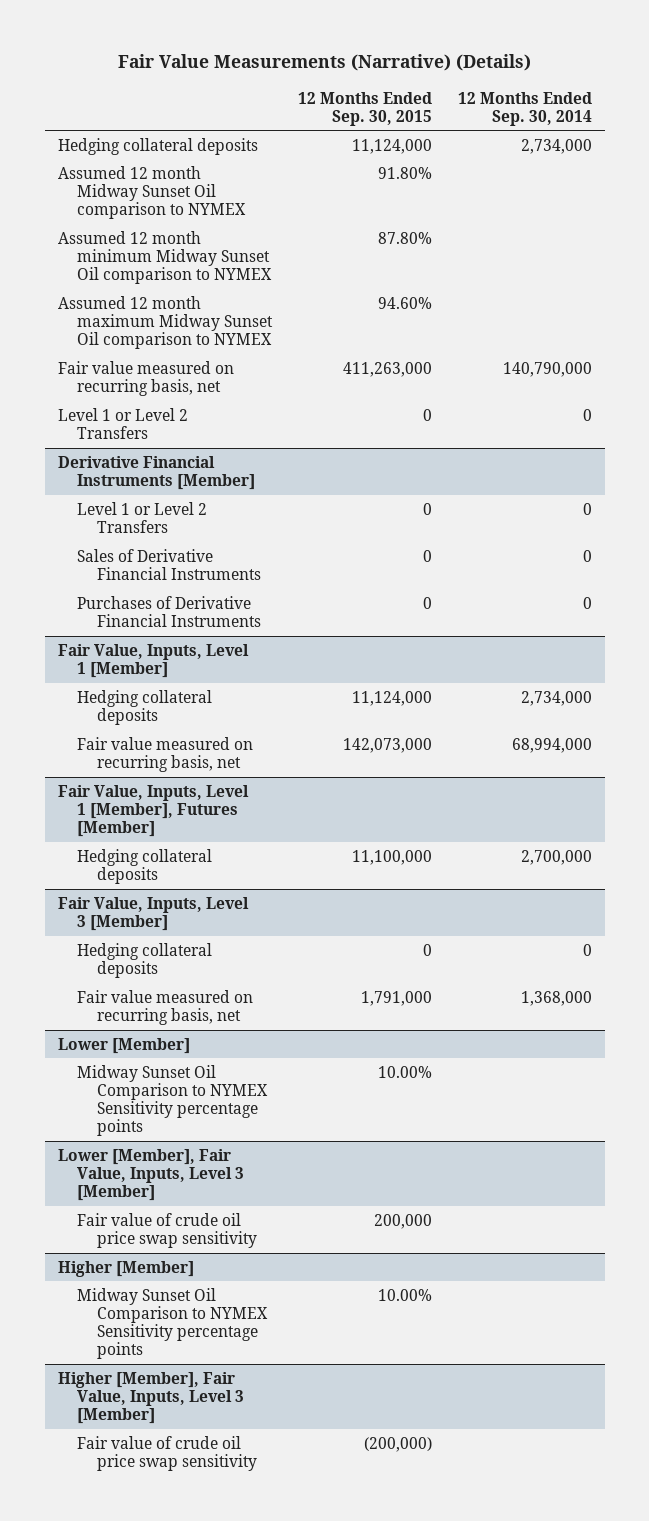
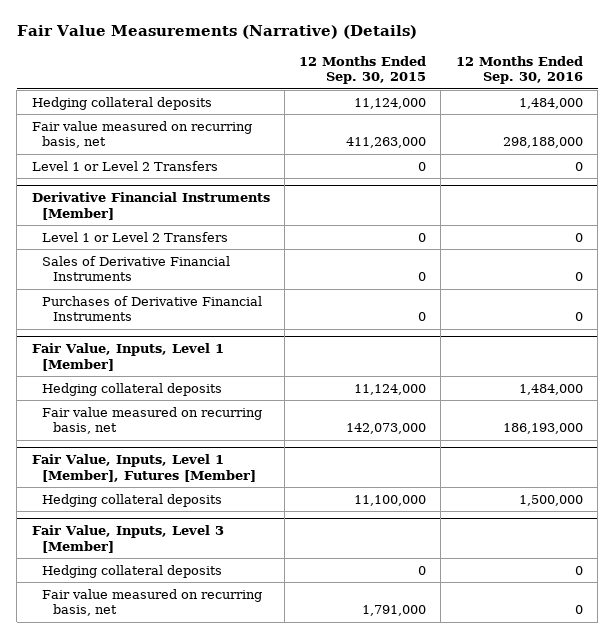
- | 12 Months Ended Sep. 30, 2015 | 12 Months Ended Sep. 30, 2014
+ | 12 Months Ended Sep. 30, 2015 | 12 Months Ended Sep. 30, 2016
- Assumed 12 month Midway Sunset Oil comparison to NYMEX | 91.80% |
- Assumed 12 month minimum Midway Sunset Oil comparison to NYMEX | 87.80% |
- Assumed 12 month maximum Midway Sunset Oil comparison to NYMEX | 94.60% |
- Lower [Member]
- Midway Sunset Oil Comparison to NYMEX Sensitivity percentage points | 10.00% |
- Lower [Member], Fair Value, Inputs, Level 3 [Member]
- Fair value of crude oil price swap sensitivity | 200,000 |
- Higher [Member]
- Midway Sunset Oil Comparison to NYMEX Sensitivity percentage points | 10.00% |
- Higher [Member], Fair Value, Inputs, Level 3 [Member]
- Fair value of crude oil price swap sensitivity | (200,000) |

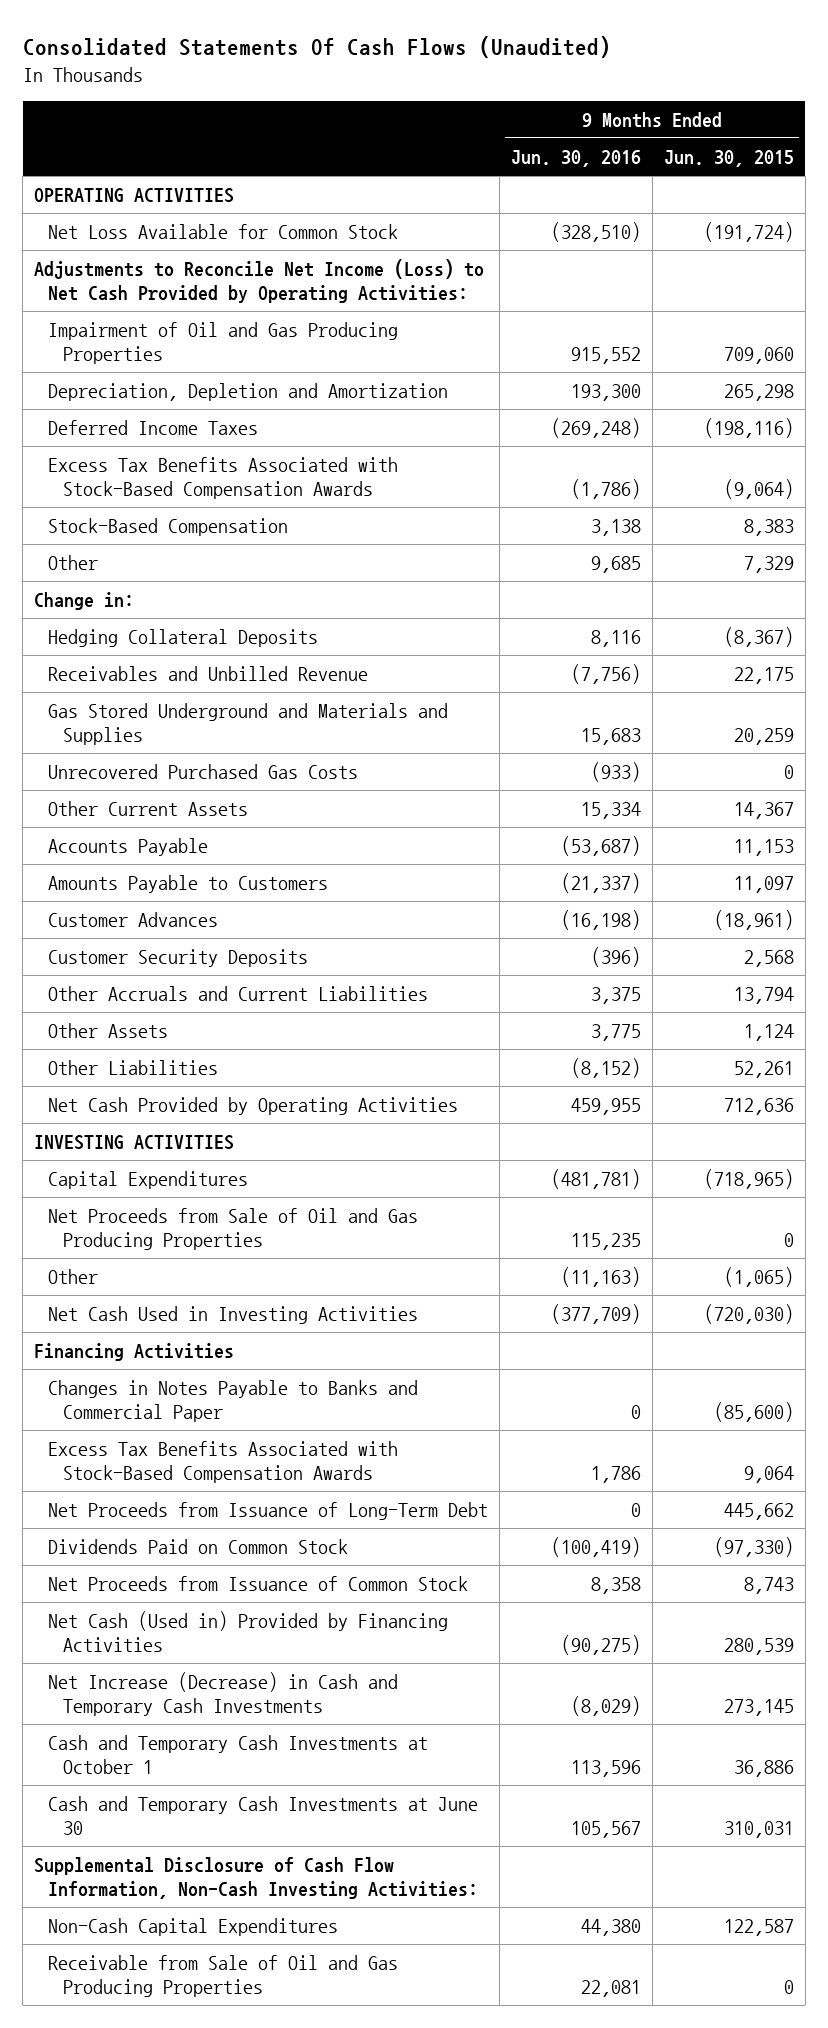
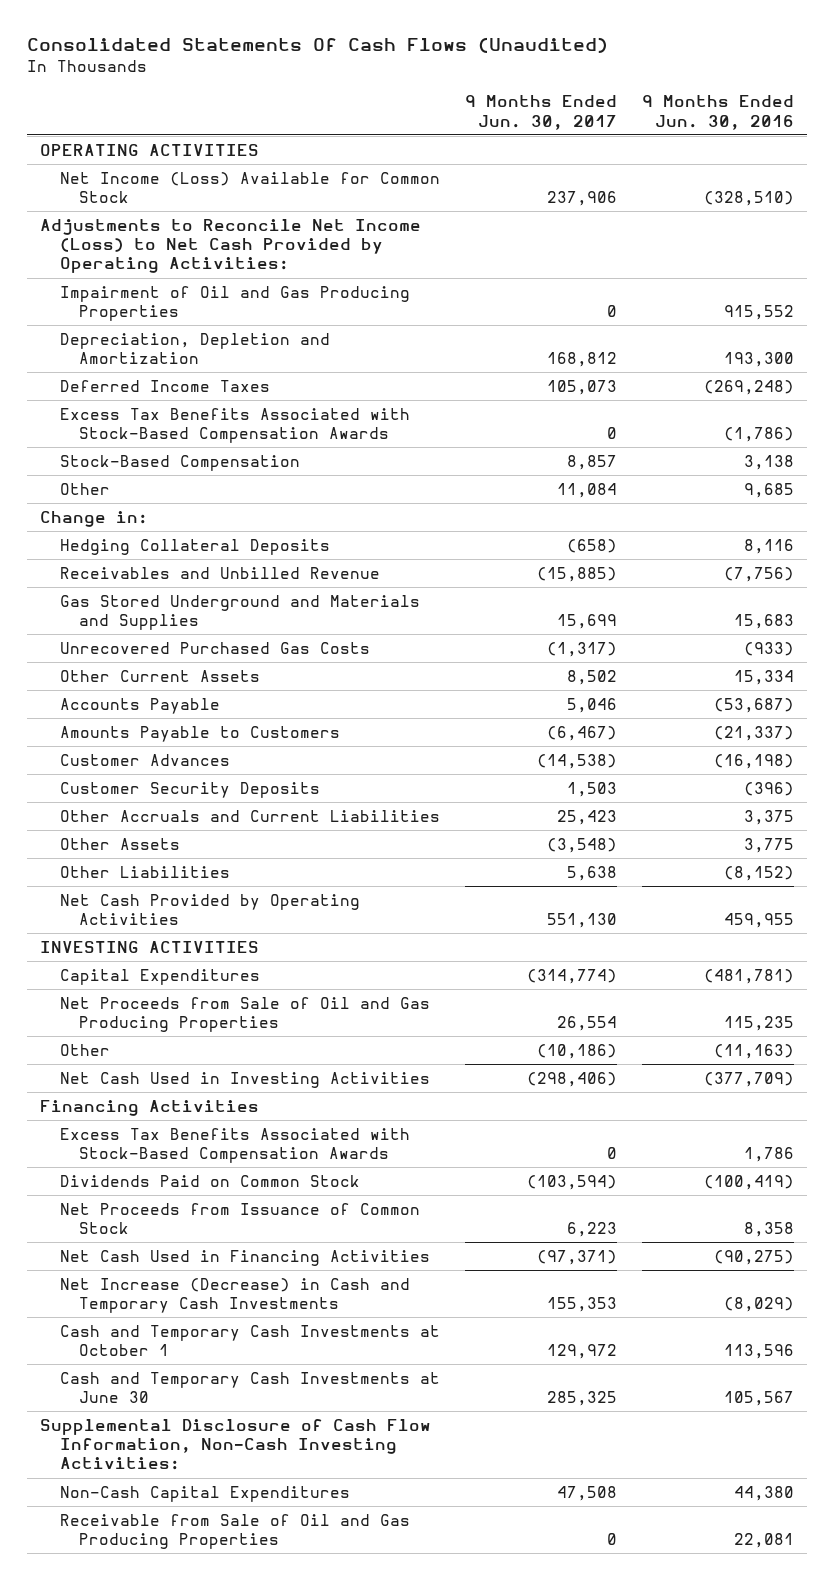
- | 9 Months Ended Jun. 30, 2016 | 9 Months Ended Jun. 30, 2015
+ | 9 Months Ended Jun. 30, 2017 | 9 Months Ended Jun. 30, 2016
- Net Loss Available for Common Stock | (328,510) | (191,724)
+ Net Income (Loss) Available for Common Stock | 237,906 | (328,510)
- Changes in Notes Payable to Banks and Commercial Paper | 0 | (85,600)
- Net Proceeds from Issuance of Long-Term Debt | 0 | 445,662
- Net Cash (Used in) Provided by Financing Activities | (90,275) | 280,539
+ Net Cash Used in Financing Activities | (97,371) | (90,275)

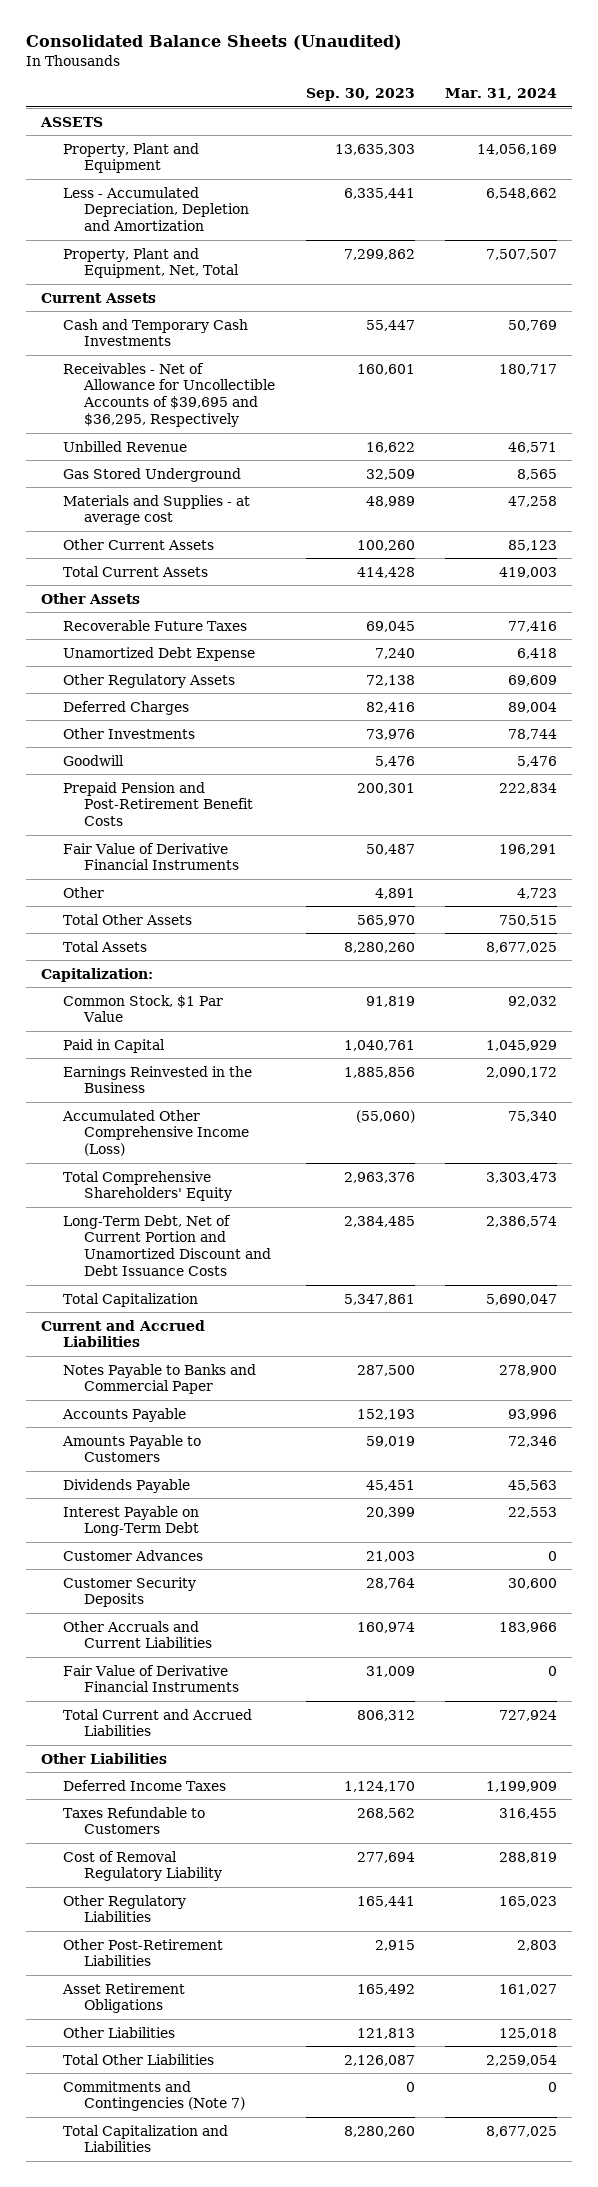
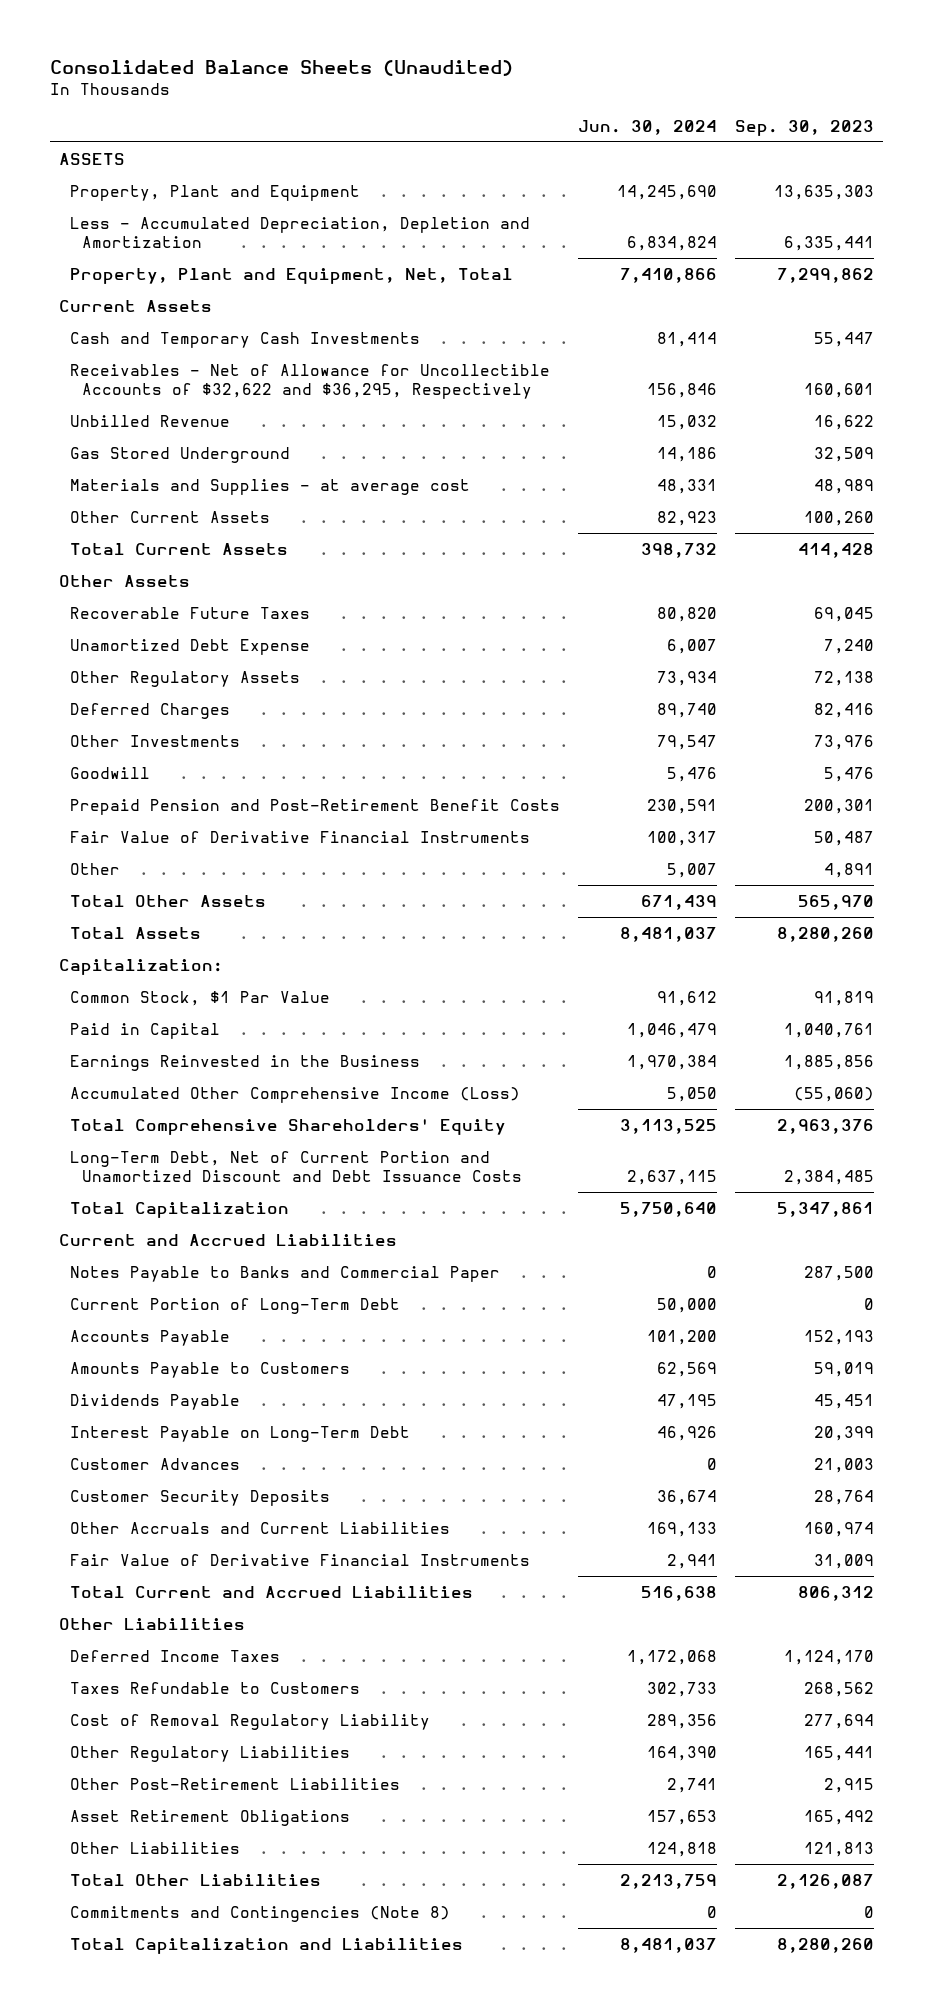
- | Sep. 30, 2023 | Mar. 31, 2024
+ | Jun. 30, 2024 | Sep. 30, 2023
- Receivables - Net of Allowance for Uncollectible Accounts of $39,695 and $36,295, Respectively | 160,601 | 180,717
+ Receivables - Net of Allowance for Uncollectible Accounts of $32,622 and $36,295, Respectively | 156,846 | 160,601
+ Current Portion of Long-Term Debt | 50,000 | 0
- Commitments and Contingencies (Note 7) | 0 | 0
+ Commitments and Contingencies (Note 8) | 0 | 0

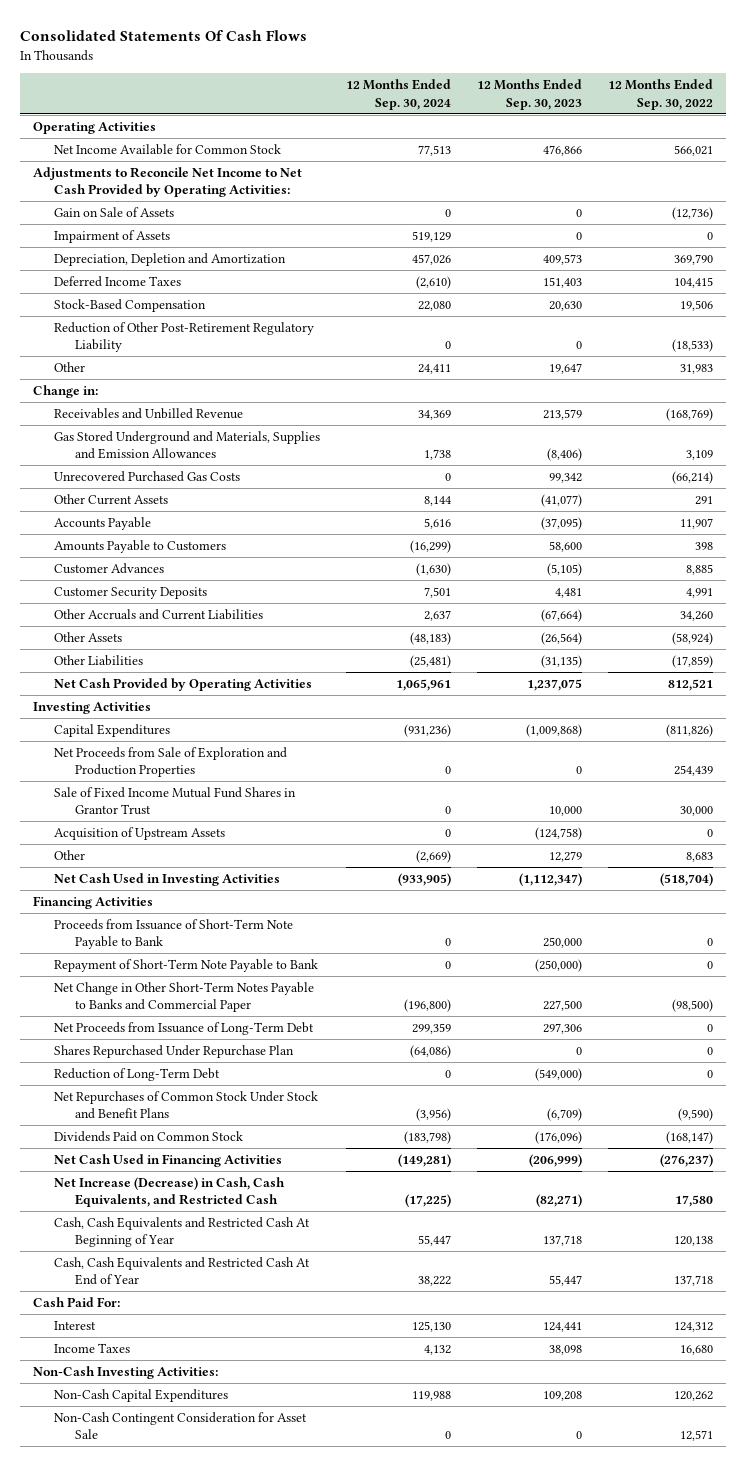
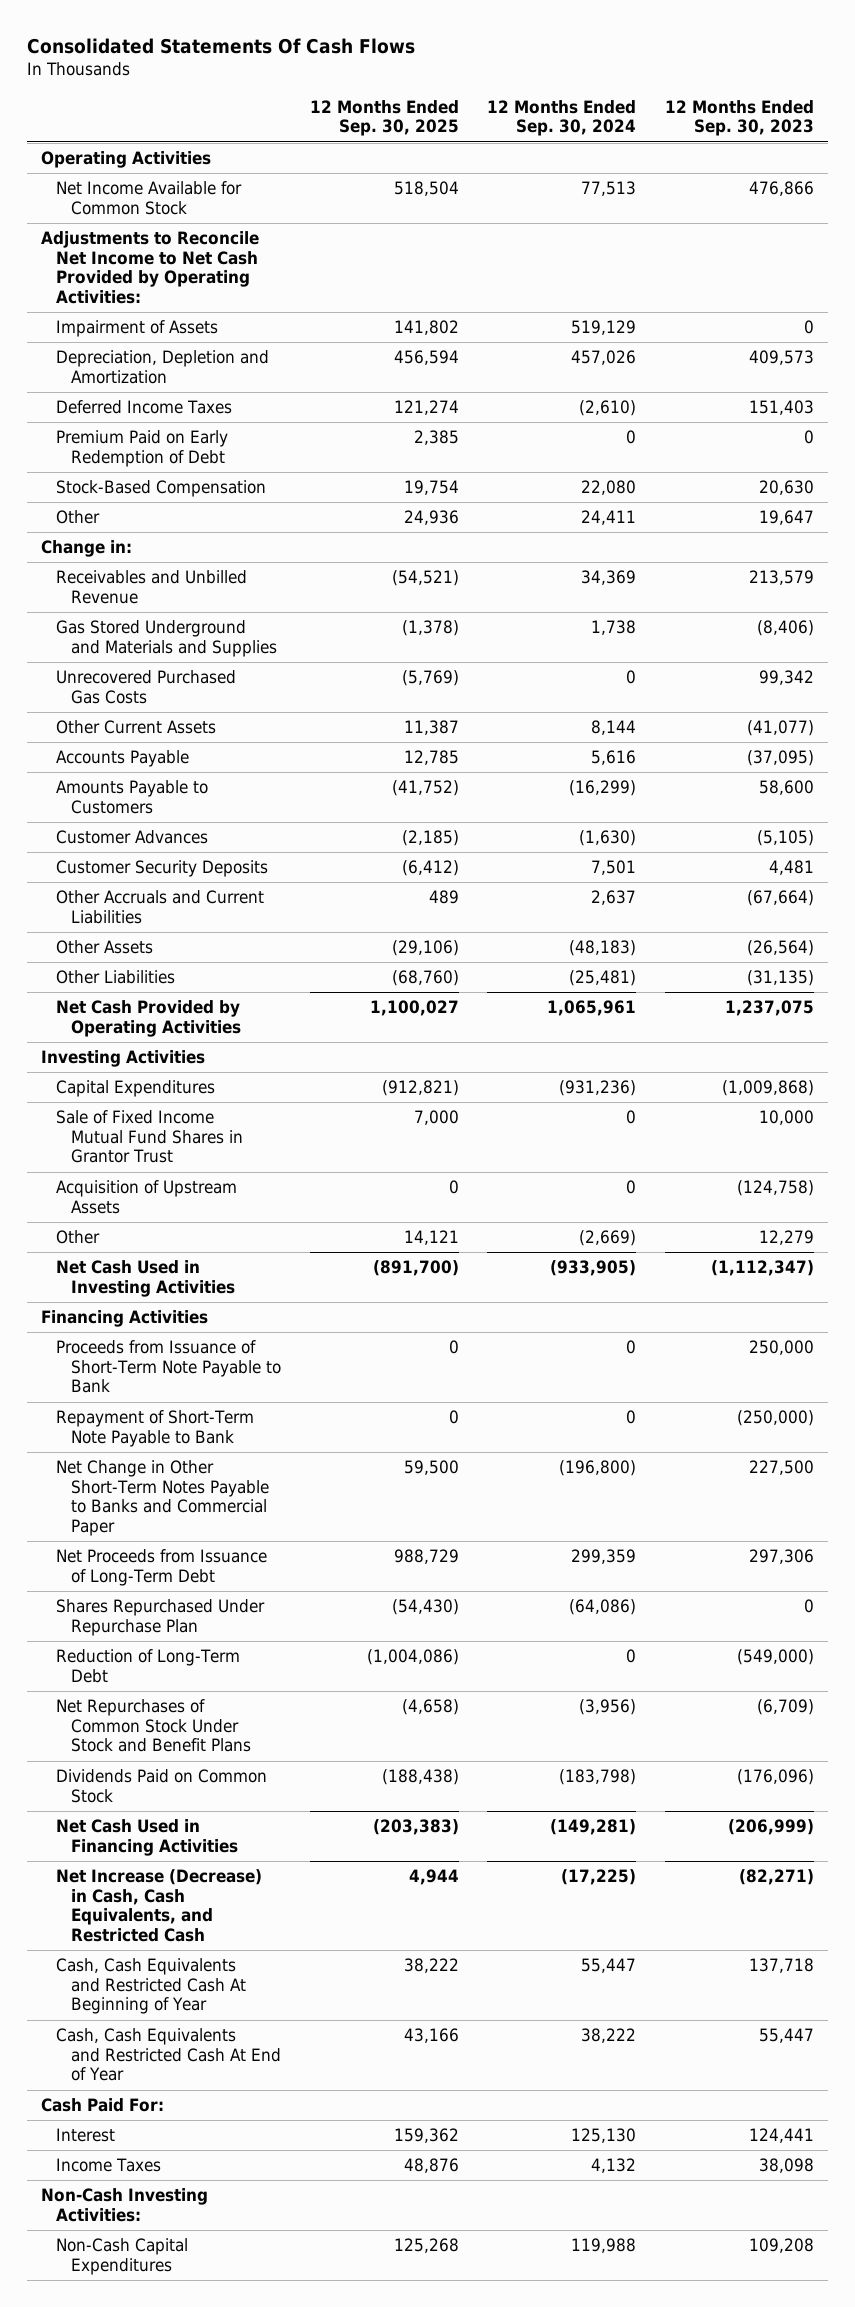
- | 12 Months Ended Sep. 30, 2024 | 12 Months Ended Sep. 30, 2023 | 12 Months Ended Sep. 30, 2022
+ | 12 Months Ended Sep. 30, 2025 | 12 Months Ended Sep. 30, 2024 | 12 Months Ended Sep. 30, 2023
- Gain on Sale of Assets | 0 | 0 | (12,736)
+ Premium Paid on Early Redemption of Debt | 2,385 | 0 | 0
- Reduction of Other Post-Retirement Regulatory Liability | 0 | 0 | (18,533)
- Gas Stored Underground and Materials, Supplies and Emission Allowances | 1,738 | (8,406) | 3,109
+ Gas Stored Underground and Materials and Supplies | (1,378) | 1,738 | (8,406)
- Net Proceeds from Sale of Exploration and Production Properties | 0 | 0 | 254,439
- Non-Cash Contingent Consideration for Asset Sale | 0 | 0 | 12,571

